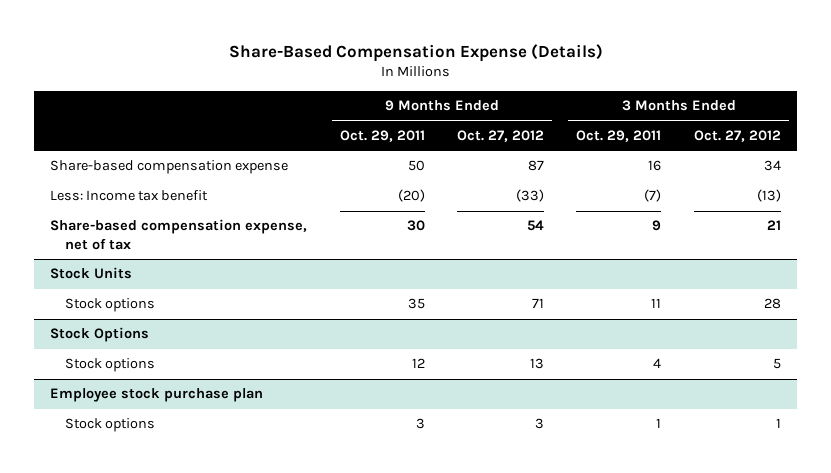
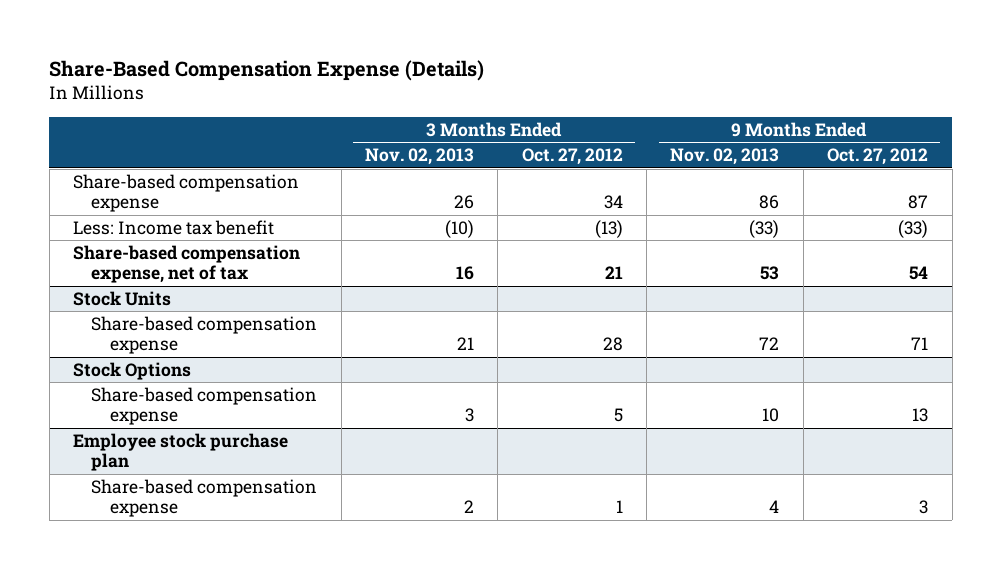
- | 9 Months Ended Oct. 29, 2011 | 9 Months Ended Oct. 27, 2012 | 3 Months Ended Oct. 29, 2011 | 3 Months Ended Oct. 27, 2012
+ | 3 Months Ended Nov. 02, 2013 | 3 Months Ended Oct. 27, 2012 | 9 Months Ended Nov. 02, 2013 | 9 Months Ended Oct. 27, 2012
@ Stock Units
- Stock options | 35 | 71 | 11 | 28
+ Share-based compensation expense | 21 | 28 | 72 | 71
@ Stock Options
- Stock options | 12 | 13 | 4 | 5
+ Share-based compensation expense | 3 | 5 | 10 | 13
@ Employee stock purchase plan
- Stock options | 3 | 3 | 1 | 1
+ Share-based compensation expense | 2 | 1 | 4 | 3

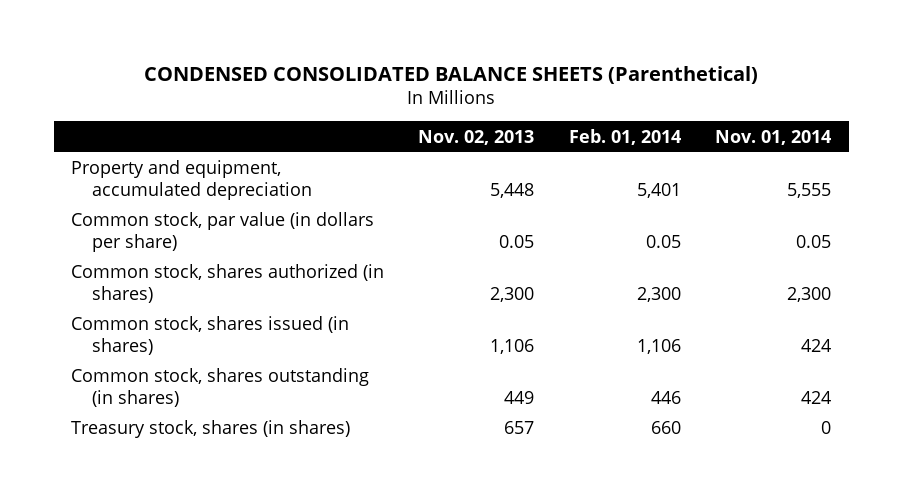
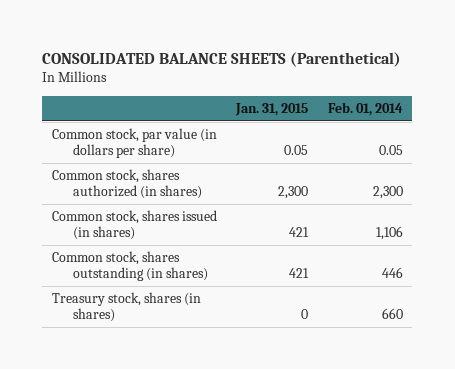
- CONDENSED CONSOLIDATED BALANCE SHEETS (Parenthetical)
+ CONSOLIDATED BALANCE SHEETS (Parenthetical)
- | Nov. 02, 2013 | Feb. 01, 2014 | Nov. 01, 2014
+ | Jan. 31, 2015 | Feb. 01, 2014
- Property and equipment, accumulated depreciation | 5,448 | 5,401 | 5,555

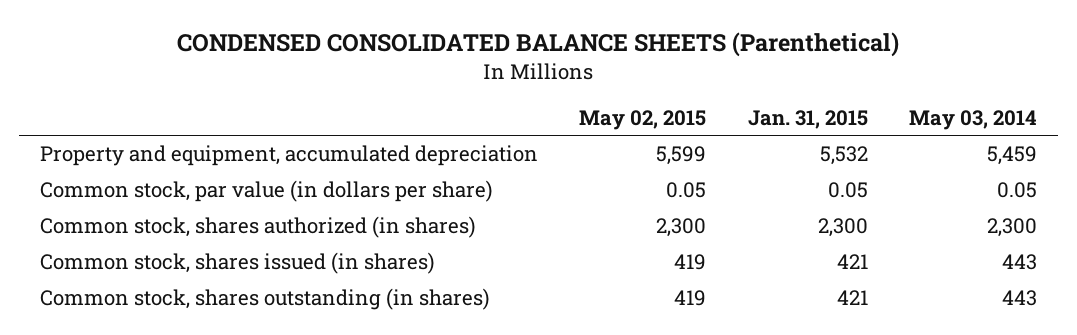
- CONSOLIDATED BALANCE SHEETS (Parenthetical)
+ CONDENSED CONSOLIDATED BALANCE SHEETS (Parenthetical)
- | Jan. 31, 2015 | Feb. 01, 2014
+ | May 02, 2015 | Jan. 31, 2015 | May 03, 2014
+ Property and equipment, accumulated depreciation | 5,599 | 5,532 | 5,459
- Treasury stock, shares (in shares) | 0 | 660

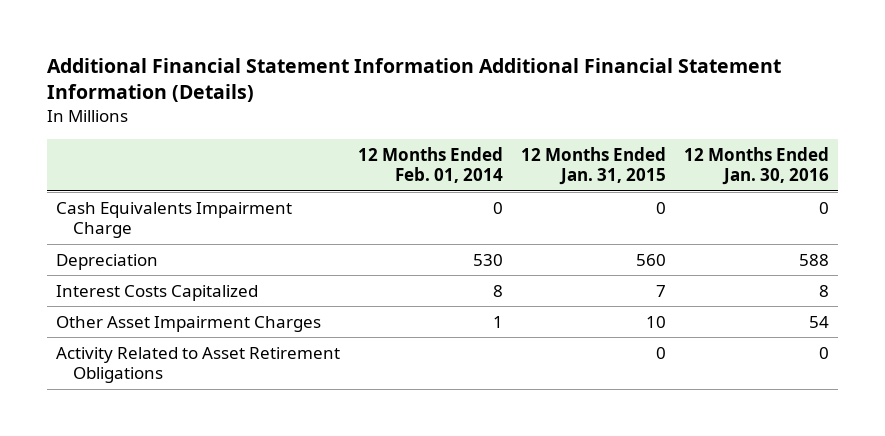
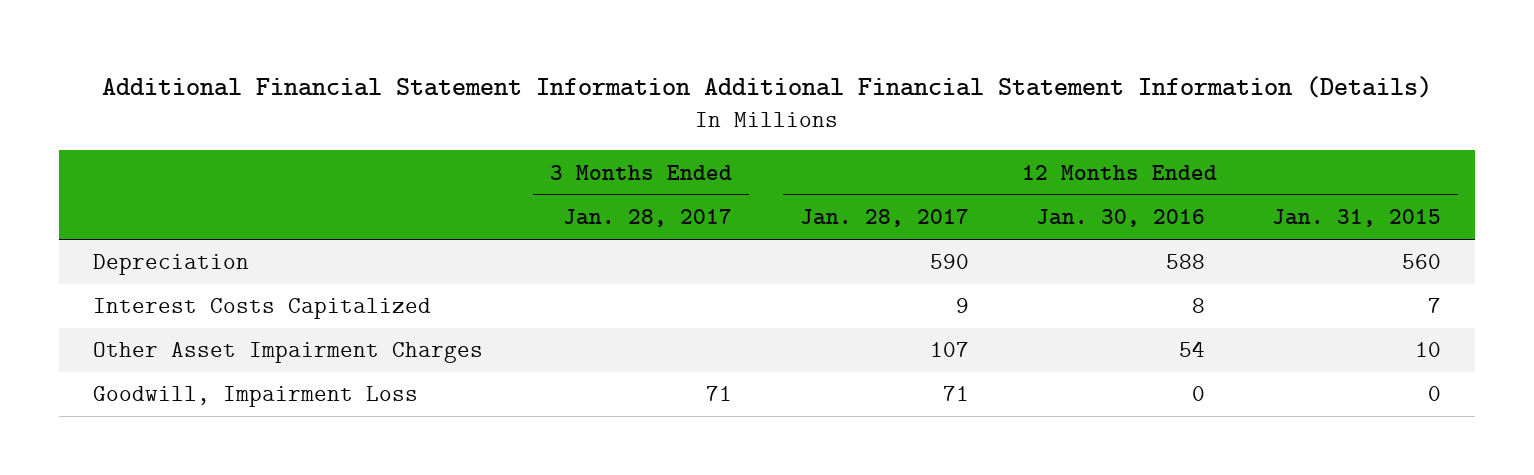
- | 12 Months Ended Feb. 01, 2014 | 12 Months Ended Jan. 31, 2015 | 12 Months Ended Jan. 30, 2016
+ | 3 Months Ended Jan. 28, 2017 | 12 Months Ended Jan. 28, 2017 | 12 Months Ended Jan. 30, 2016 | 12 Months Ended Jan. 31, 2015
- Cash Equivalents Impairment Charge | 0 | 0 | 0
- Activity Related to Asset Retirement Obligations | | 0 | 0
+ Goodwill, Impairment Loss | 71 | 71 | 0 | 0

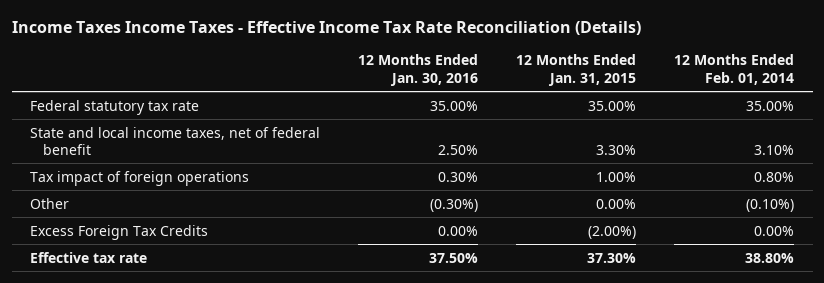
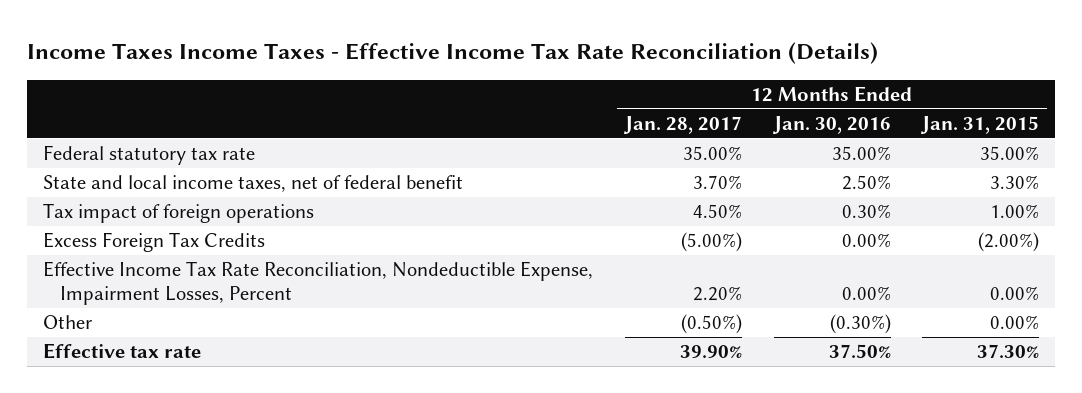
- | 12 Months Ended Jan. 30, 2016 | 12 Months Ended Jan. 31, 2015 | 12 Months Ended Feb. 01, 2014
+ | 12 Months Ended Jan. 28, 2017 | 12 Months Ended Jan. 30, 2016 | 12 Months Ended Jan. 31, 2015
+ Effective Income Tax Rate Reconciliation, Nondeductible Expense, Impairment Losses, Percent | 2.20% | 0.00% | 0.00%
moved down: Other | (0.50%) | (0.30%) | 0.00%

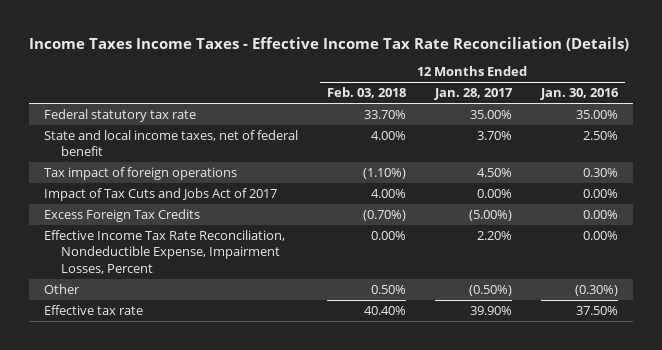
- | 12 Months Ended Jan. 28, 2017 | 12 Months Ended Jan. 30, 2016 | 12 Months Ended Jan. 31, 2015
+ | 12 Months Ended Feb. 03, 2018 | 12 Months Ended Jan. 28, 2017 | 12 Months Ended Jan. 30, 2016
+ Impact of Tax Cuts and Jobs Act of 2017 | 4.00% | 0.00% | 0.00%

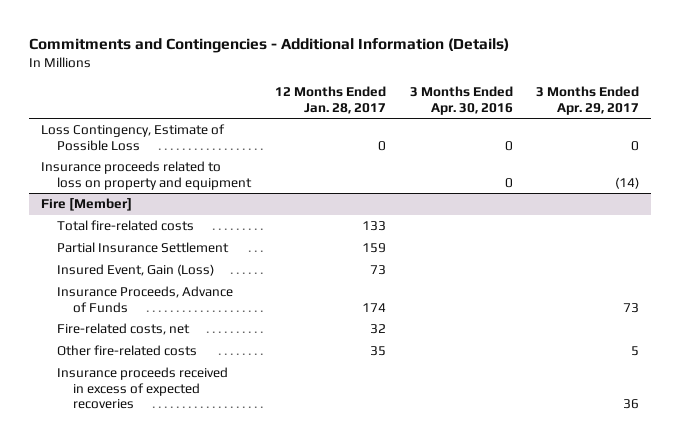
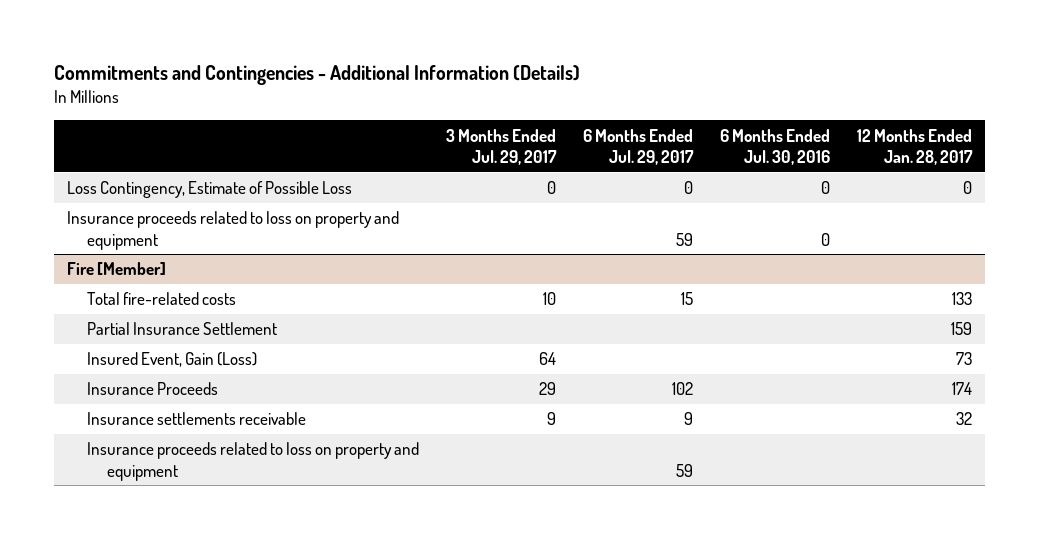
- | 12 Months Ended Jan. 28, 2017 | 3 Months Ended Apr. 30, 2016 | 3 Months Ended Apr. 29, 2017
+ | 3 Months Ended Jul. 29, 2017 | 6 Months Ended Jul. 29, 2017 | 6 Months Ended Jul. 30, 2016 | 12 Months Ended Jan. 28, 2017
@ Fire [Member]
- Insurance Proceeds, Advance of Funds | 174 | | 73
- Fire-related costs, net | 32 | |
- Other fire-related costs | 35 | | 5
- Insurance proceeds received in excess of expected recoveries | | | 36
+ Insurance Proceeds | 29 | 102 | | 174
+ Insurance settlements receivable | 9 | 9 | | 32
+ Insurance proceeds related to loss on property and equipment | | 59 | |

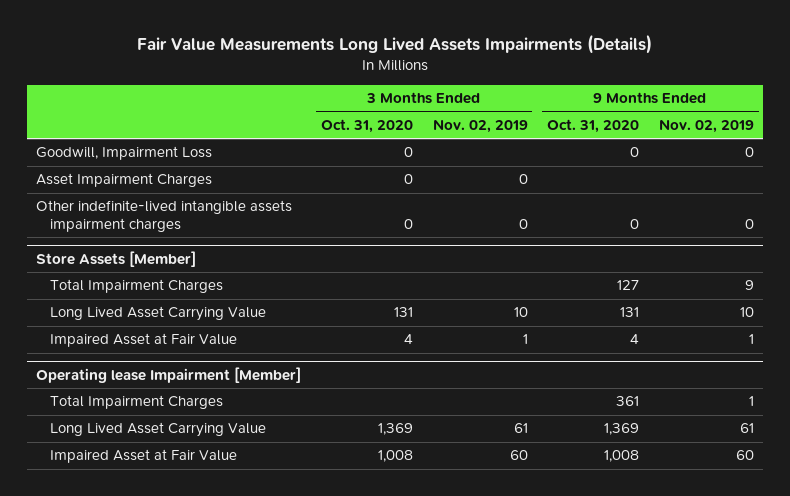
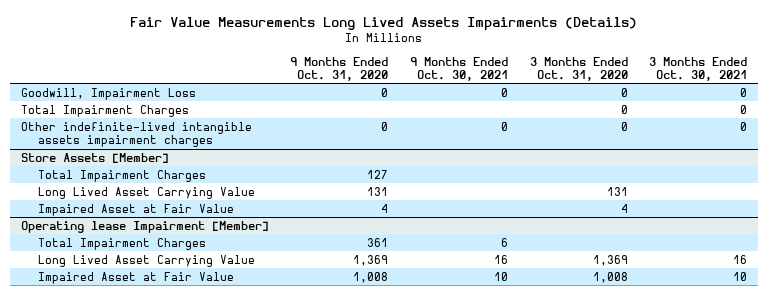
- | 3 Months Ended Oct. 31, 2020 | 3 Months Ended Nov. 02, 2019 | 9 Months Ended Oct. 31, 2020 | 9 Months Ended Nov. 02, 2019
+ | 9 Months Ended Oct. 31, 2020 | 9 Months Ended Oct. 30, 2021 | 3 Months Ended Oct. 31, 2020 | 3 Months Ended Oct. 30, 2021
- Asset Impairment Charges | 0 | 0 | |
+ Total Impairment Charges | | | 0 | 0

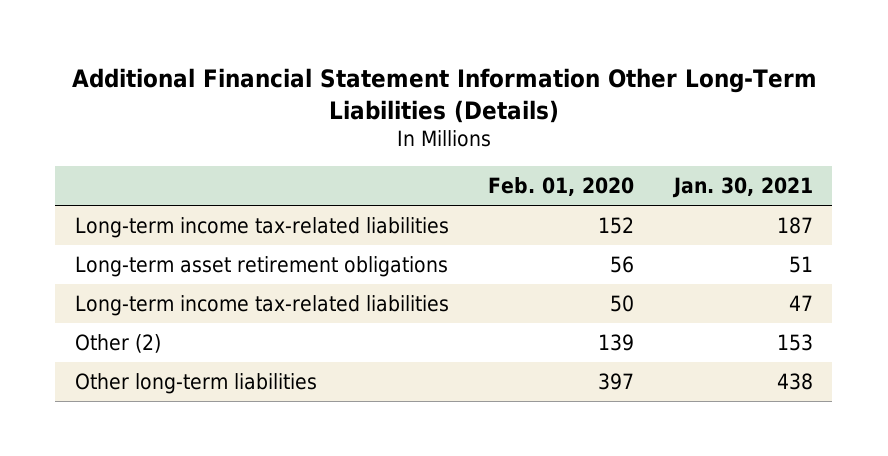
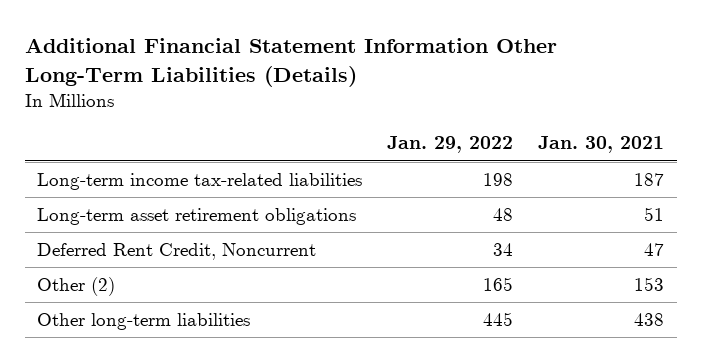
- | Feb. 01, 2020 | Jan. 30, 2021
+ | Jan. 29, 2022 | Jan. 30, 2021
- Long-term income tax-related liabilities | 50 | 47
+ Deferred Rent Credit, Noncurrent | 34 | 47

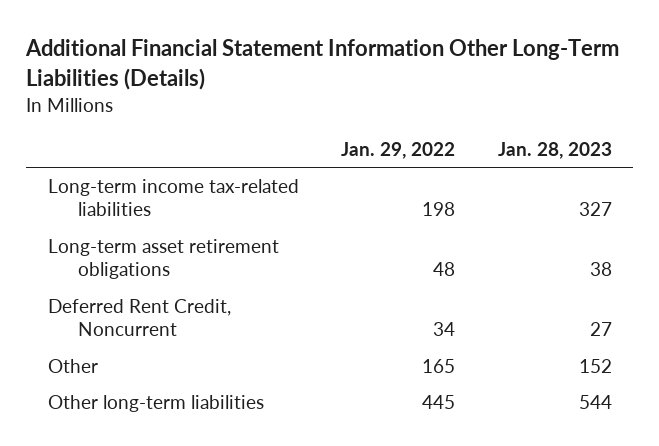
- | Jan. 29, 2022 | Jan. 30, 2021
+ | Jan. 29, 2022 | Jan. 28, 2023
- Other (2) | 165 | 153
+ Other | 165 | 152

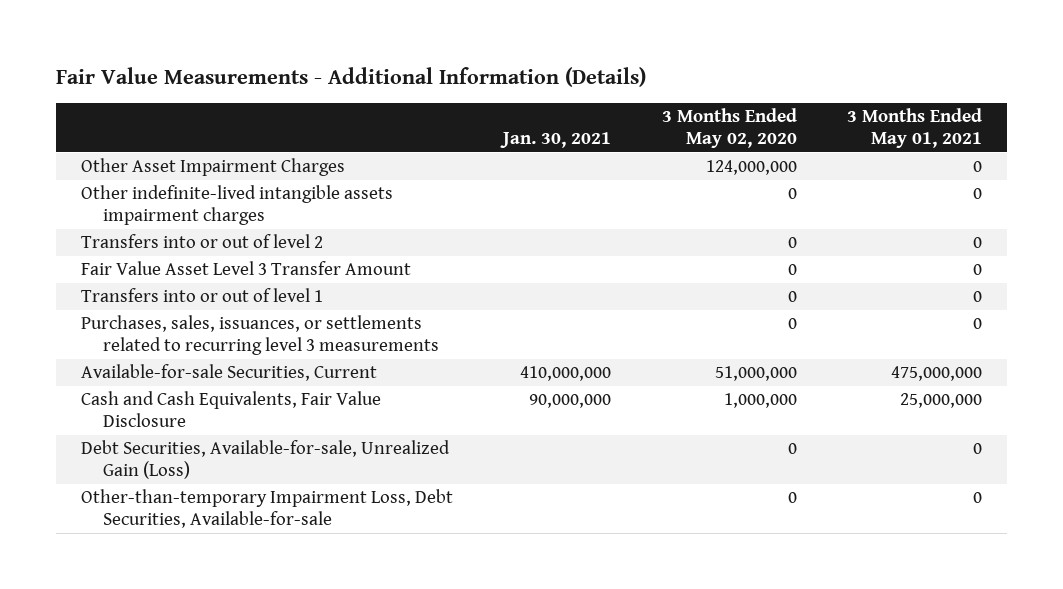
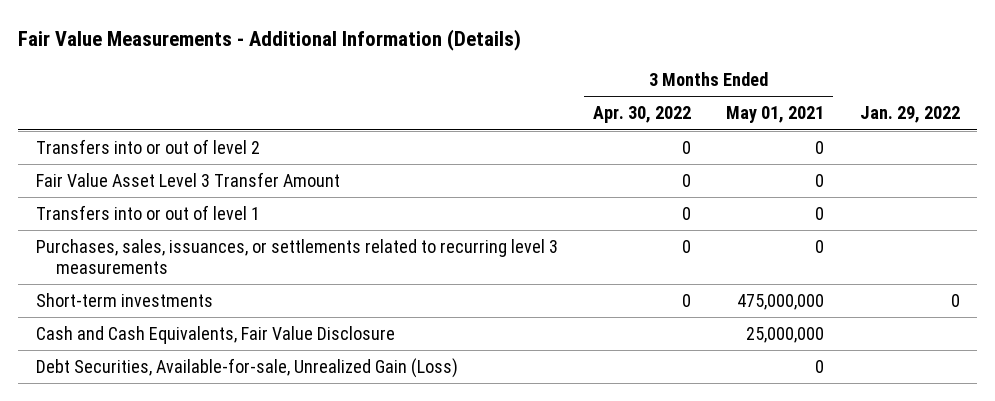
- | Jan. 30, 2021 | 3 Months Ended May 02, 2020 | 3 Months Ended May 01, 2021
+ | 3 Months Ended Apr. 30, 2022 | 3 Months Ended May 01, 2021 | Jan. 29, 2022
- Other Asset Impairment Charges | | 124,000,000 | 0
- Other indefinite-lived intangible assets impairment charges | | 0 | 0
- Available-for-sale Securities, Current | 410,000,000 | 51,000,000 | 475,000,000
+ Short-term investments | 0 | 475,000,000 | 0
- Other-than-temporary Impairment Loss, Debt Securities, Available-for-sale | | 0 | 0

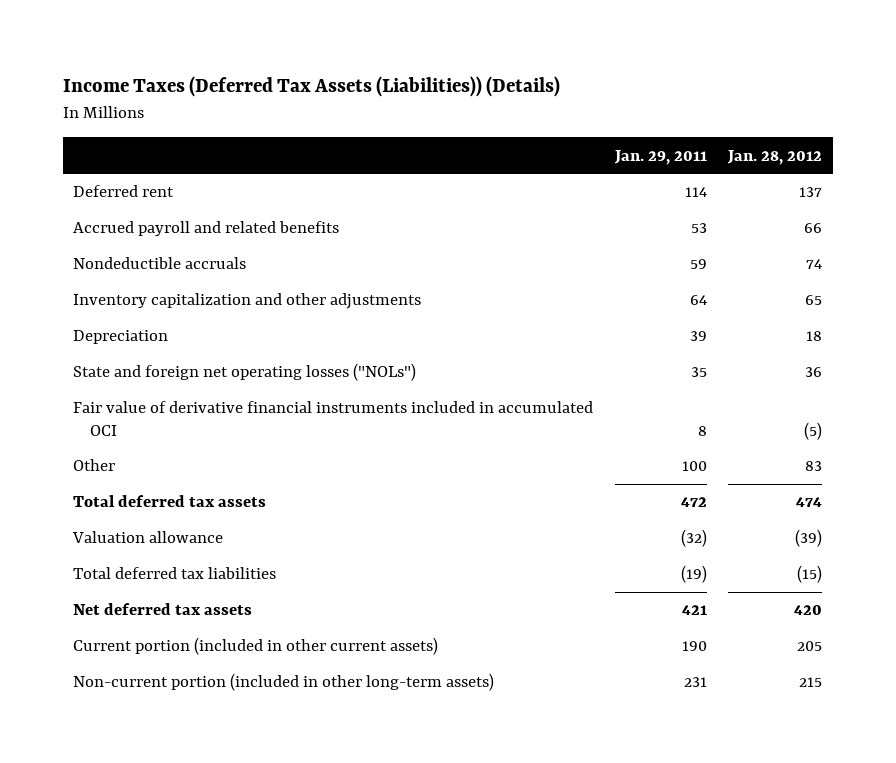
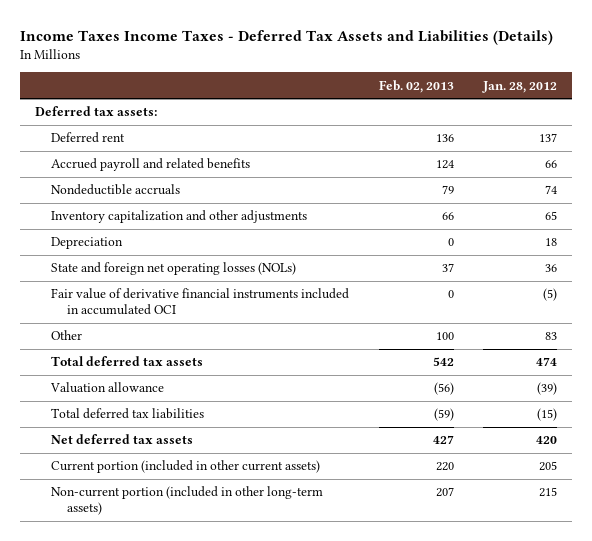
- Income Taxes (Deferred Tax Assets (Liabilities)) (Details)
+ Income Taxes Income Taxes - Deferred Tax Assets and Liabilities (Details)
- | Jan. 29, 2011 | Jan. 28, 2012
+ | Feb. 02, 2013 | Jan. 28, 2012
+ Deferred tax assets:
- State and foreign net operating losses ("NOLs") | 35 | 36
+ State and foreign net operating losses (NOLs) | 37 | 36

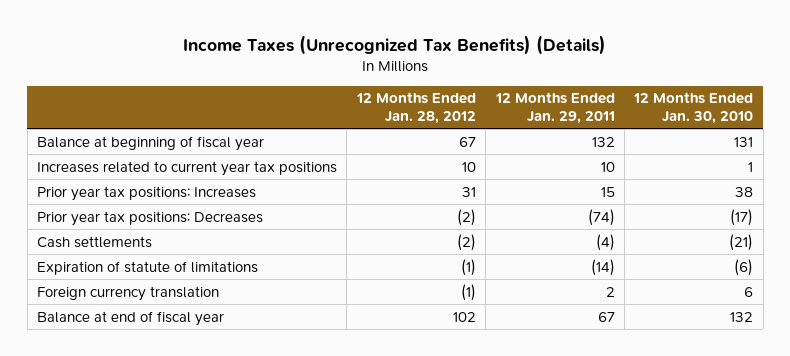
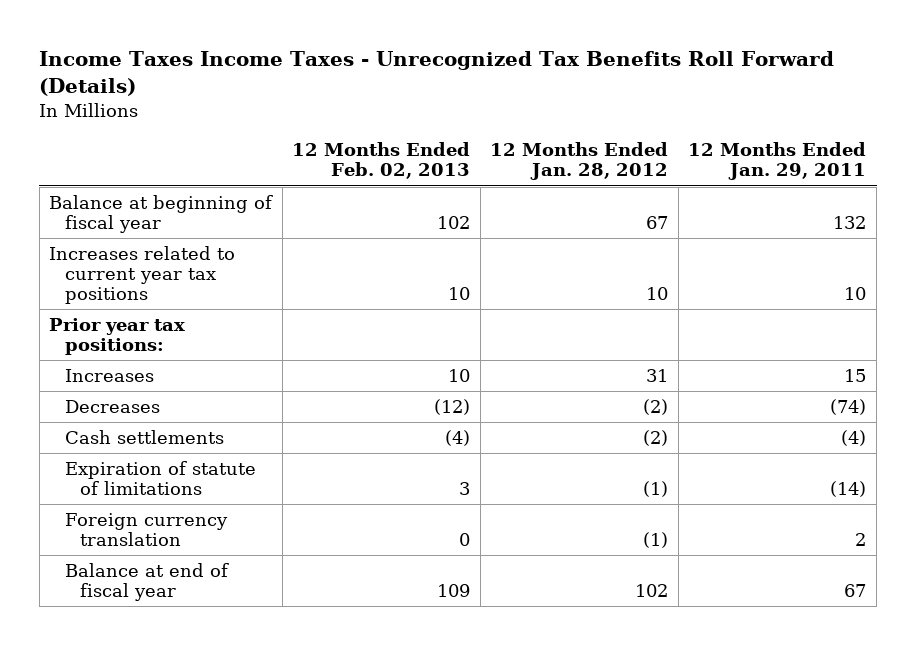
- Income Taxes (Unrecognized Tax Benefits) (Details)
+ Income Taxes Income Taxes - Unrecognized Tax Benefits Roll Forward (Details)
- | 12 Months Ended Jan. 28, 2012 | 12 Months Ended Jan. 29, 2011 | 12 Months Ended Jan. 30, 2010
+ | 12 Months Ended Feb. 02, 2013 | 12 Months Ended Jan. 28, 2012 | 12 Months Ended Jan. 29, 2011
- Prior year tax positions: Increases | 31 | 15 | 38
- Prior year tax positions: Decreases | (2) | (74) | (17)
+ Prior year tax positions:
+ Increases | 10 | 31 | 15
+ Decreases | (12) | (2) | (74)

